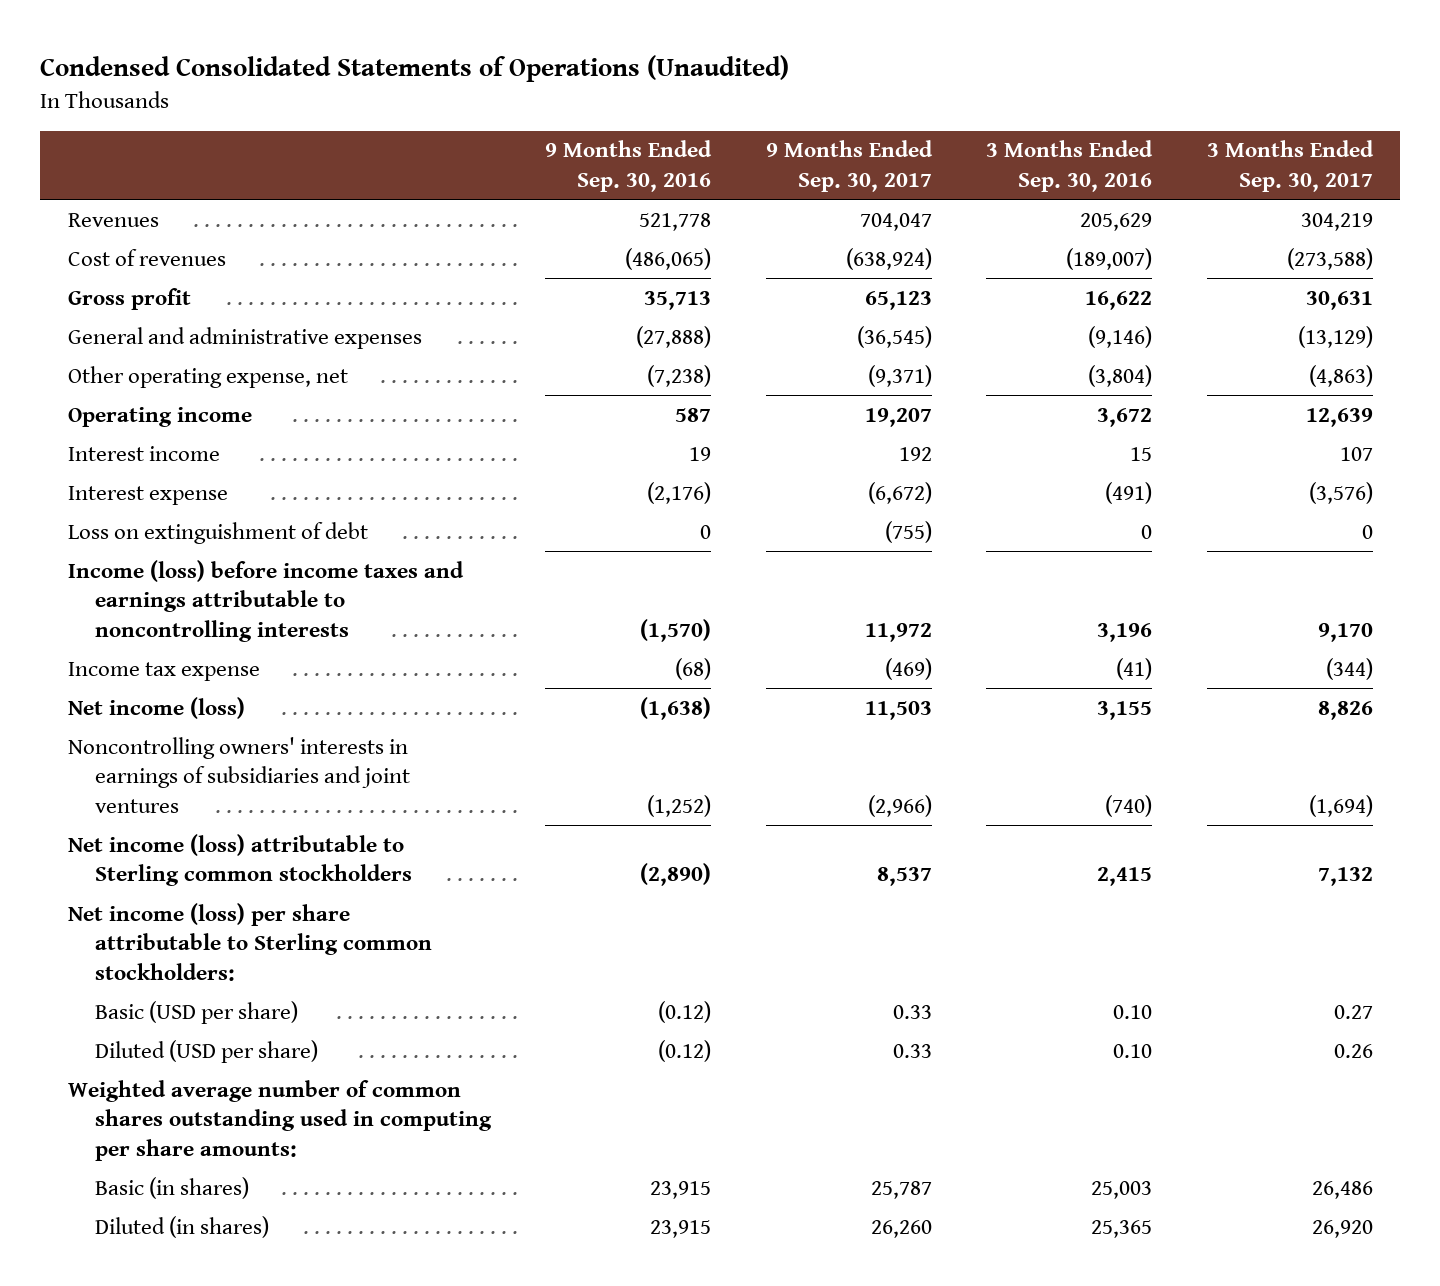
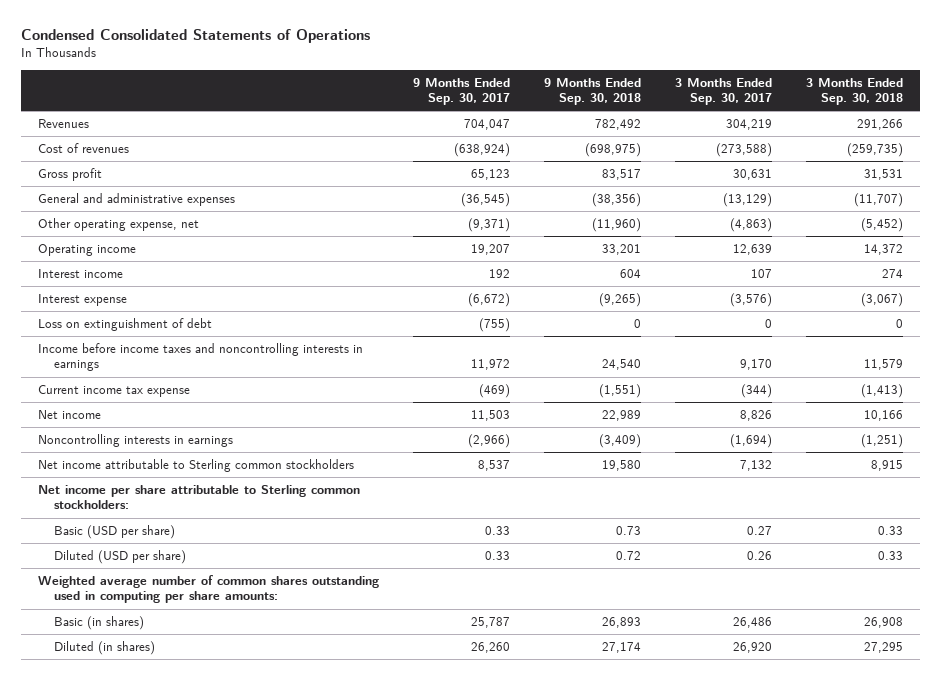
- Condensed Consolidated Statements of Operations (Unaudited)
+ Condensed Consolidated Statements of Operations
- | 9 Months Ended Sep. 30, 2016 | 9 Months Ended Sep. 30, 2017 | 3 Months Ended Sep. 30, 2016 | 3 Months Ended Sep. 30, 2017
+ | 9 Months Ended Sep. 30, 2017 | 9 Months Ended Sep. 30, 2018 | 3 Months Ended Sep. 30, 2017 | 3 Months Ended Sep. 30, 2018
- Income (loss) before income taxes and earnings attributable to noncontrolling interests | (1,570) | 11,972 | 3,196 | 9,170
- Income tax expense | (68) | (469) | (41) | (344)
- Net income (loss) | (1,638) | 11,503 | 3,155 | 8,826
- Noncontrolling owners' interests in earnings of subsidiaries and joint ventures | (1,252) | (2,966) | (740) | (1,694)
- Net income (loss) attributable to Sterling common stockholders | (2,890) | 8,537 | 2,415 | 7,132
- Net income (loss) per share attributable to Sterling common stockholders:
+ Income before income taxes and noncontrolling interests in earnings | 11,972 | 24,540 | 9,170 | 11,579
+ Current income tax expense | (469) | (1,551) | (344) | (1,413)
+ Net income | 11,503 | 22,989 | 8,826 | 10,166
+ Noncontrolling interests in earnings | (2,966) | (3,409) | (1,694) | (1,251)
+ Net income attributable to Sterling common stockholders | 8,537 | 19,580 | 7,132 | 8,915
+ Net income per share attributable to Sterling common stockholders:

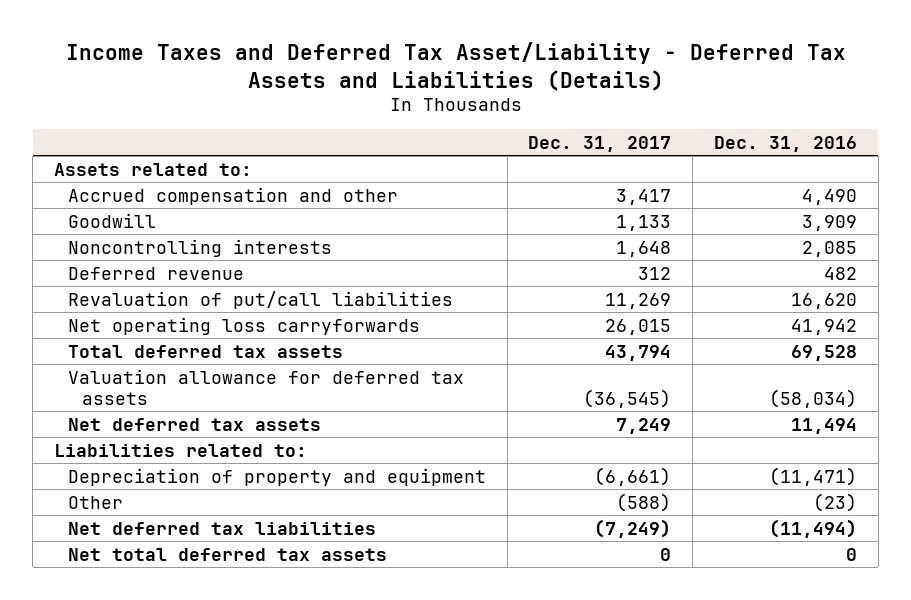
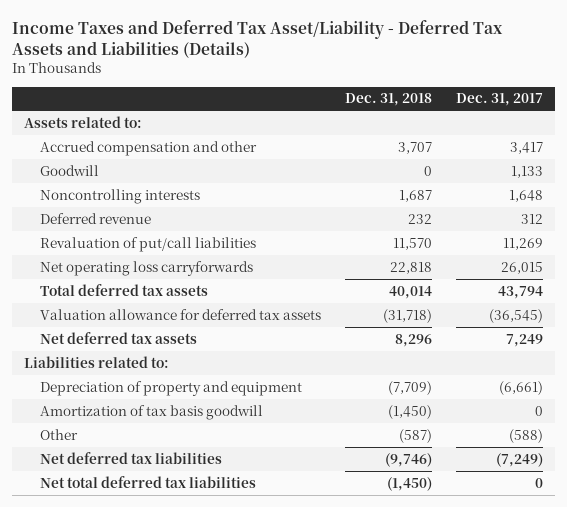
- | Dec. 31, 2017 | Dec. 31, 2016
+ | Dec. 31, 2018 | Dec. 31, 2017
+ Amortization of tax basis goodwill | (1,450) | 0
- Net total deferred tax assets | 0 | 0
+ Net total deferred tax liabilities | (1,450) | 0

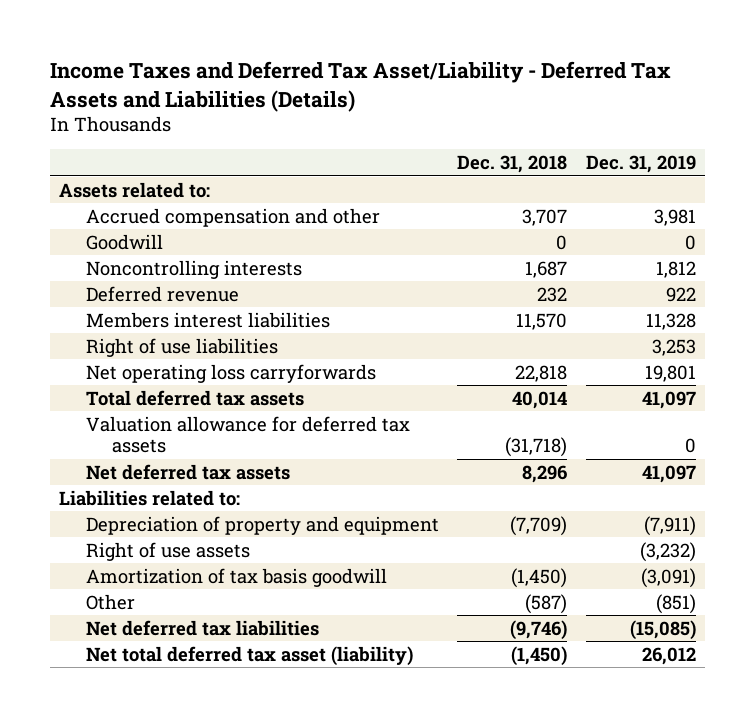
- | Dec. 31, 2018 | Dec. 31, 2017
+ | Dec. 31, 2018 | Dec. 31, 2019
- Revaluation of put/call liabilities | 11,570 | 11,269
+ Members interest liabilities | 11,570 | 11,328
+ Right of use liabilities | | 3,253
+ Right of use assets | | (3,232)
- Net total deferred tax liabilities | (1,450) | 0
+ Net total deferred tax asset (liability) | (1,450) | 26,012

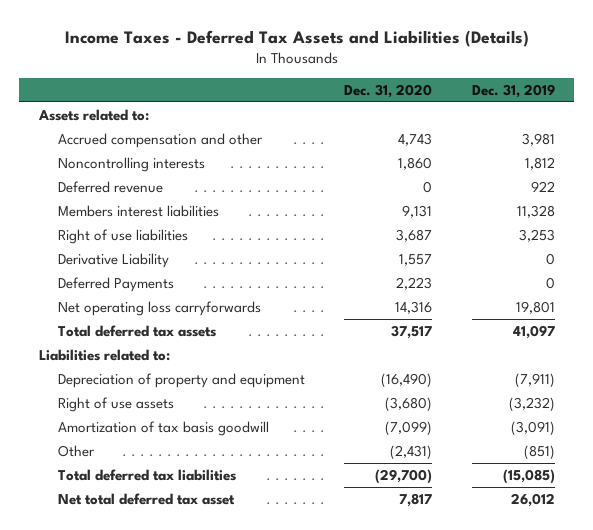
- Income Taxes and Deferred Tax Asset/Liability - Deferred Tax Assets and Liabilities (Details)
+ Income Taxes - Deferred Tax Assets and Liabilities (Details)
- | Dec. 31, 2018 | Dec. 31, 2019
+ | Dec. 31, 2020 | Dec. 31, 2019
- Goodwill | 0 | 0
+ Derivative Liability | 1,557 | 0
+ Deferred Payments | 2,223 | 0
- Valuation allowance for deferred tax assets | (31,718) | 0
- Net deferred tax assets | 8,296 | 41,097
- Net deferred tax liabilities | (9,746) | (15,085)
- Net total deferred tax asset (liability) | (1,450) | 26,012
+ Total deferred tax liabilities | (29,700) | (15,085)
+ Net total deferred tax asset | 7,817 | 26,012

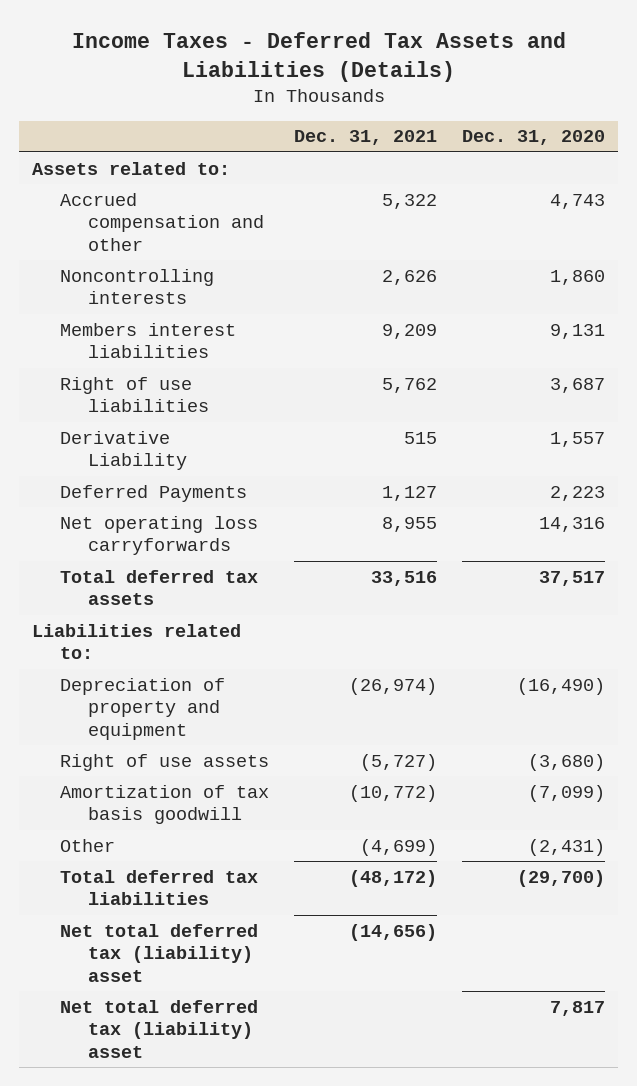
- | Dec. 31, 2020 | Dec. 31, 2019
+ | Dec. 31, 2021 | Dec. 31, 2020
- Deferred revenue | 0 | 922
- Net total deferred tax asset | 7,817 | 26,012
+ Net total deferred tax (liability) asset | (14,656) |
+ Net total deferred tax (liability) asset | | 7,817

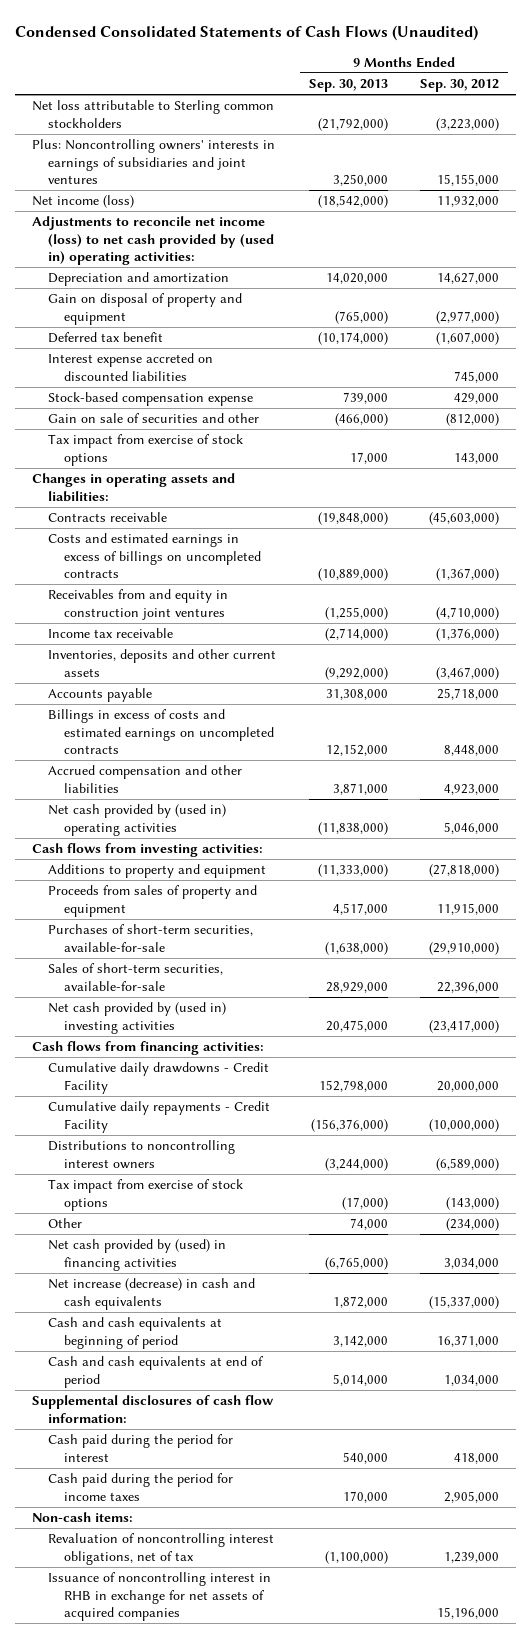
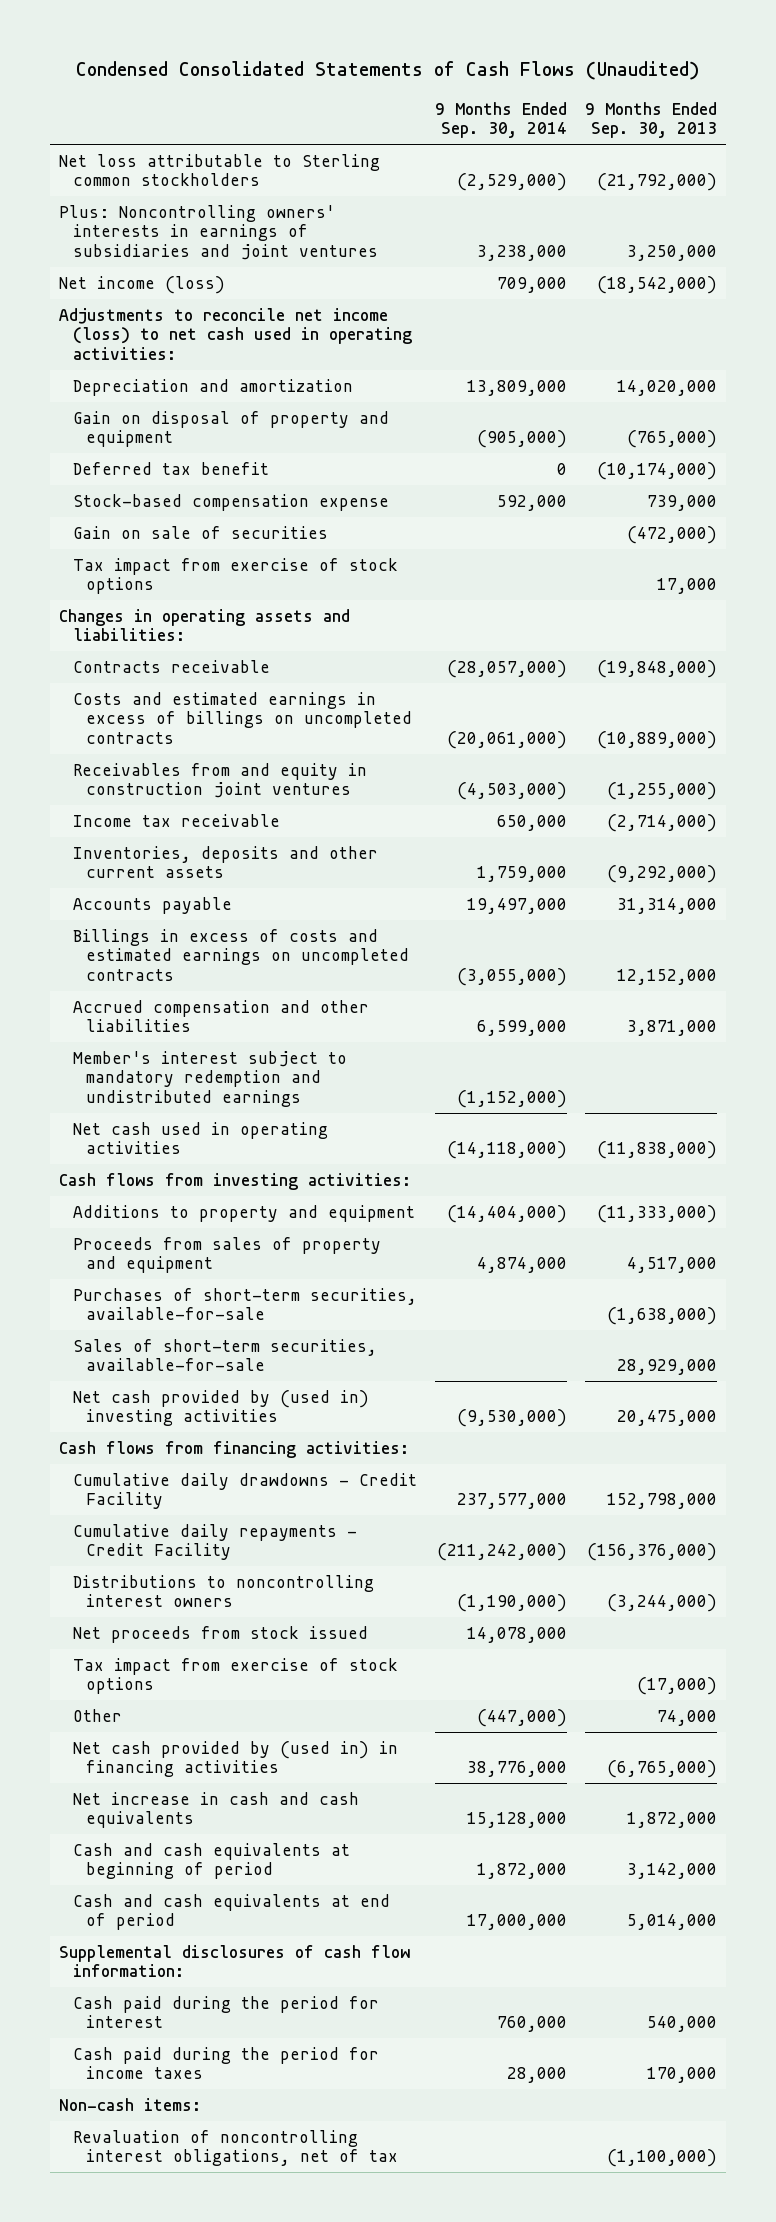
- | 9 Months Ended Sep. 30, 2013 | 9 Months Ended Sep. 30, 2012
+ | 9 Months Ended Sep. 30, 2014 | 9 Months Ended Sep. 30, 2013
- Adjustments to reconcile net income (loss) to net cash provided by (used in) operating activities:
+ Adjustments to reconcile net income (loss) to net cash used in operating activities:
- Interest expense accreted on discounted liabilities | | 745,000
- Gain on sale of securities and other | (466,000) | (812,000)
+ Gain on sale of securities | | (472,000)
- Accounts payable | 31,308,000 | 25,718,000
+ Accounts payable | 19,497,000 | 31,314,000
- Net cash provided by (used in) operating activities | (11,838,000) | 5,046,000
+ Member's interest subject to mandatory redemption and undistributed earnings | (1,152,000) |
+ Net cash used in operating activities | (14,118,000) | (11,838,000)
+ Net proceeds from stock issued | 14,078,000 |
- Net cash provided by (used) in financing activities | (6,765,000) | 3,034,000
- Net increase (decrease) in cash and cash equivalents | 1,872,000 | (15,337,000)
+ Net cash provided by (used in) in financing activities | 38,776,000 | (6,765,000)
+ Net increase in cash and cash equivalents | 15,128,000 | 1,872,000
- Issuance of noncontrolling interest in RHB in exchange for net assets of acquired companies | | 15,196,000

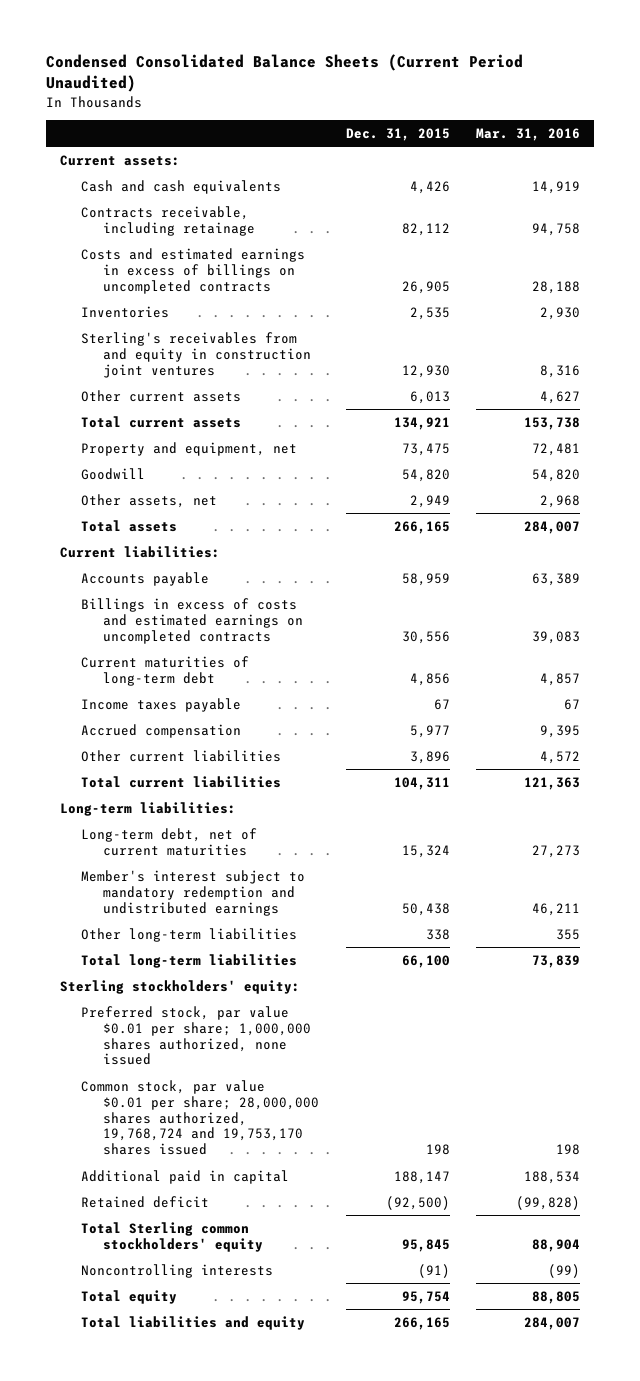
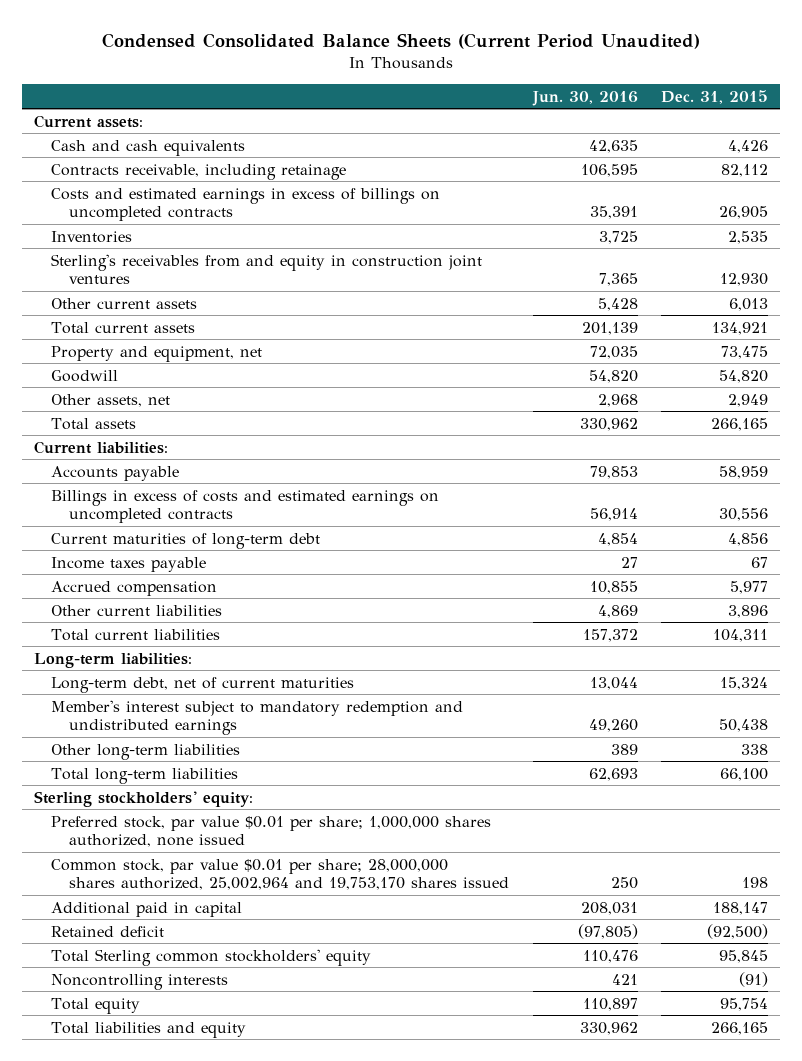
- | Dec. 31, 2015 | Mar. 31, 2016
+ | Jun. 30, 2016 | Dec. 31, 2015
- Common stock, par value $0.01 per share; 28,000,000 shares authorized, 19,768,724 and 19,753,170 shares issued | 198 | 198
+ Common stock, par value $0.01 per share; 28,000,000 shares authorized, 25,002,964 and 19,753,170 shares issued | 250 | 198

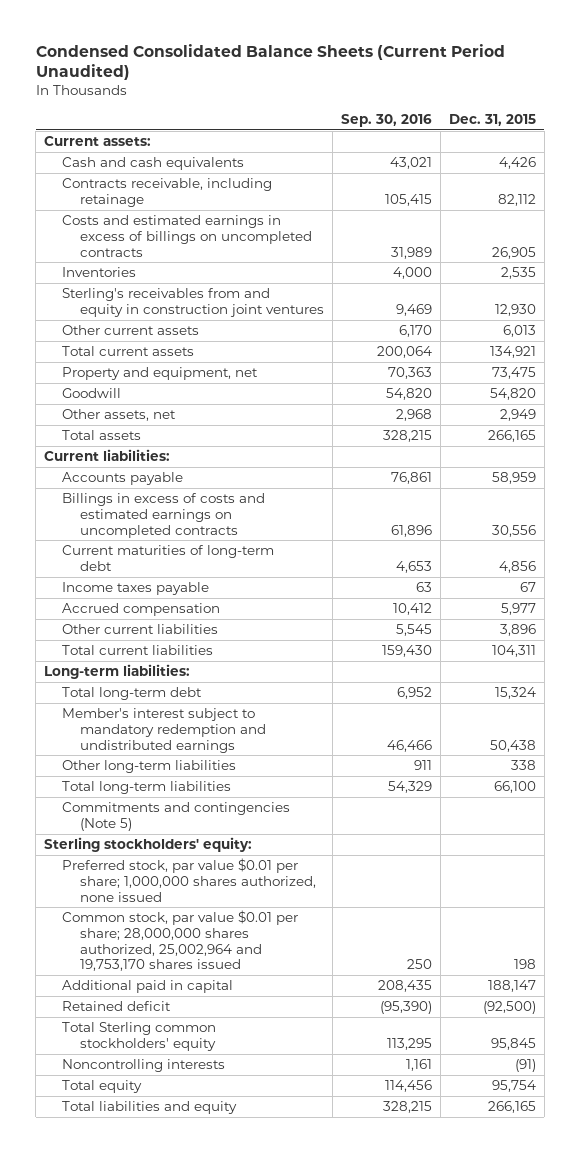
- | Jun. 30, 2016 | Dec. 31, 2015
+ | Sep. 30, 2016 | Dec. 31, 2015
- Long-term debt, net of current maturities | 13,044 | 15,324
+ Total long-term debt | 6,952 | 15,324
+ Commitments and contingencies (Note 5)

